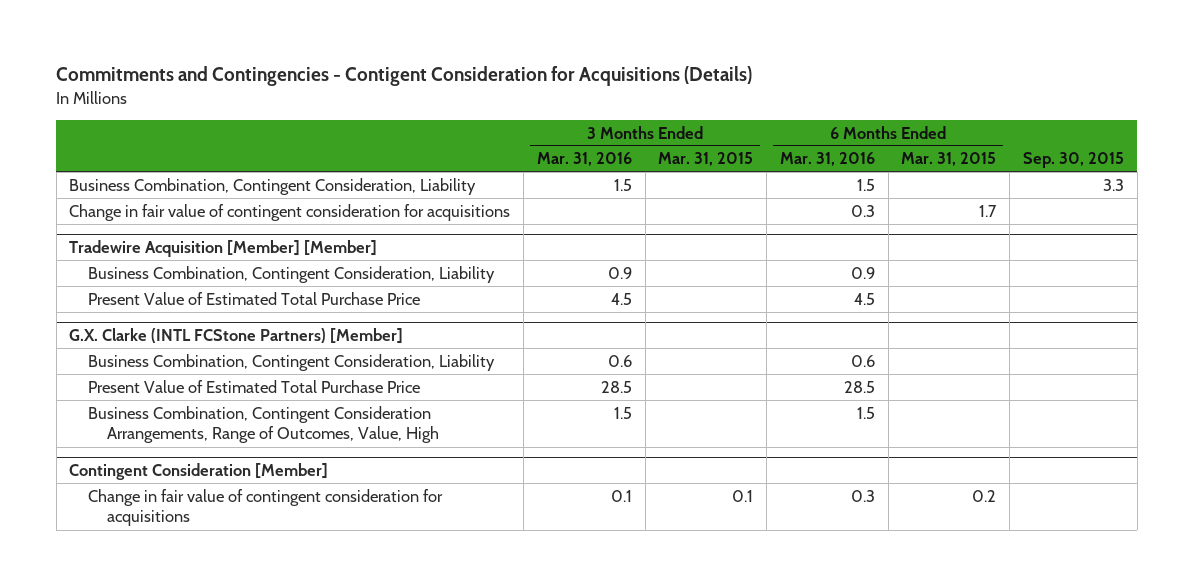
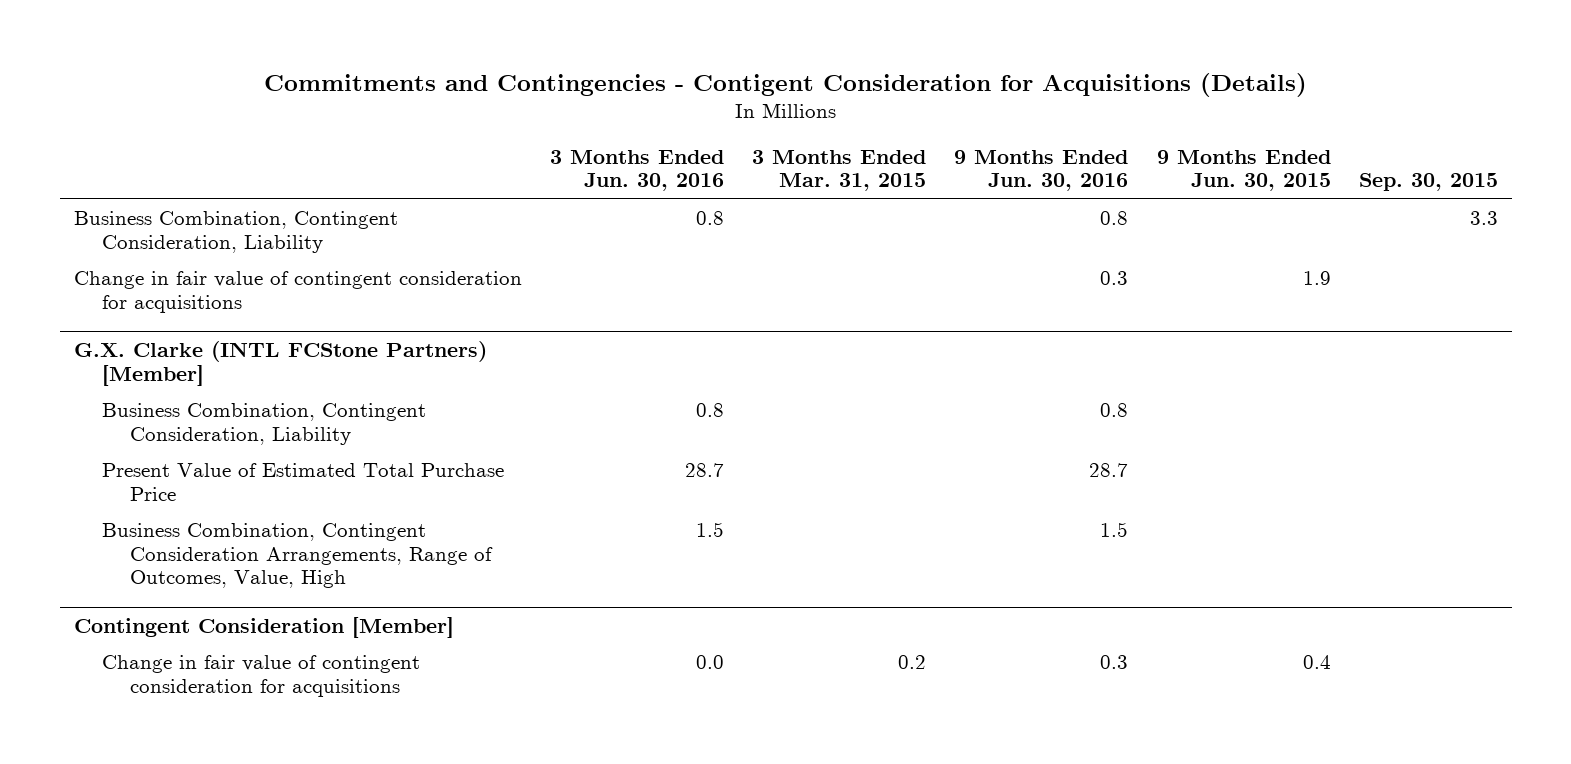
- | 3 Months Ended Mar. 31, 2016 | 3 Months Ended Mar. 31, 2015 | 6 Months Ended Mar. 31, 2016 | 6 Months Ended Mar. 31, 2015 | Sep. 30, 2015
+ | 3 Months Ended Jun. 30, 2016 | 3 Months Ended Mar. 31, 2015 | 9 Months Ended Jun. 30, 2016 | 9 Months Ended Jun. 30, 2015 | Sep. 30, 2015
- Tradewire Acquisition [Member] [Member]
- Business Combination, Contingent Consideration, Liability | 0.9 | | 0.9 | |
- Present Value of Estimated Total Purchase Price | 4.5 | | 4.5 | |
@ Contingent Consideration [Member]
- Change in fair value of contingent consideration for acquisitions | 0.1 | 0.1 | 0.3 | 0.2 |
+ Change in fair value of contingent consideration for acquisitions | 0.0 | 0.2 | 0.3 | 0.4 |

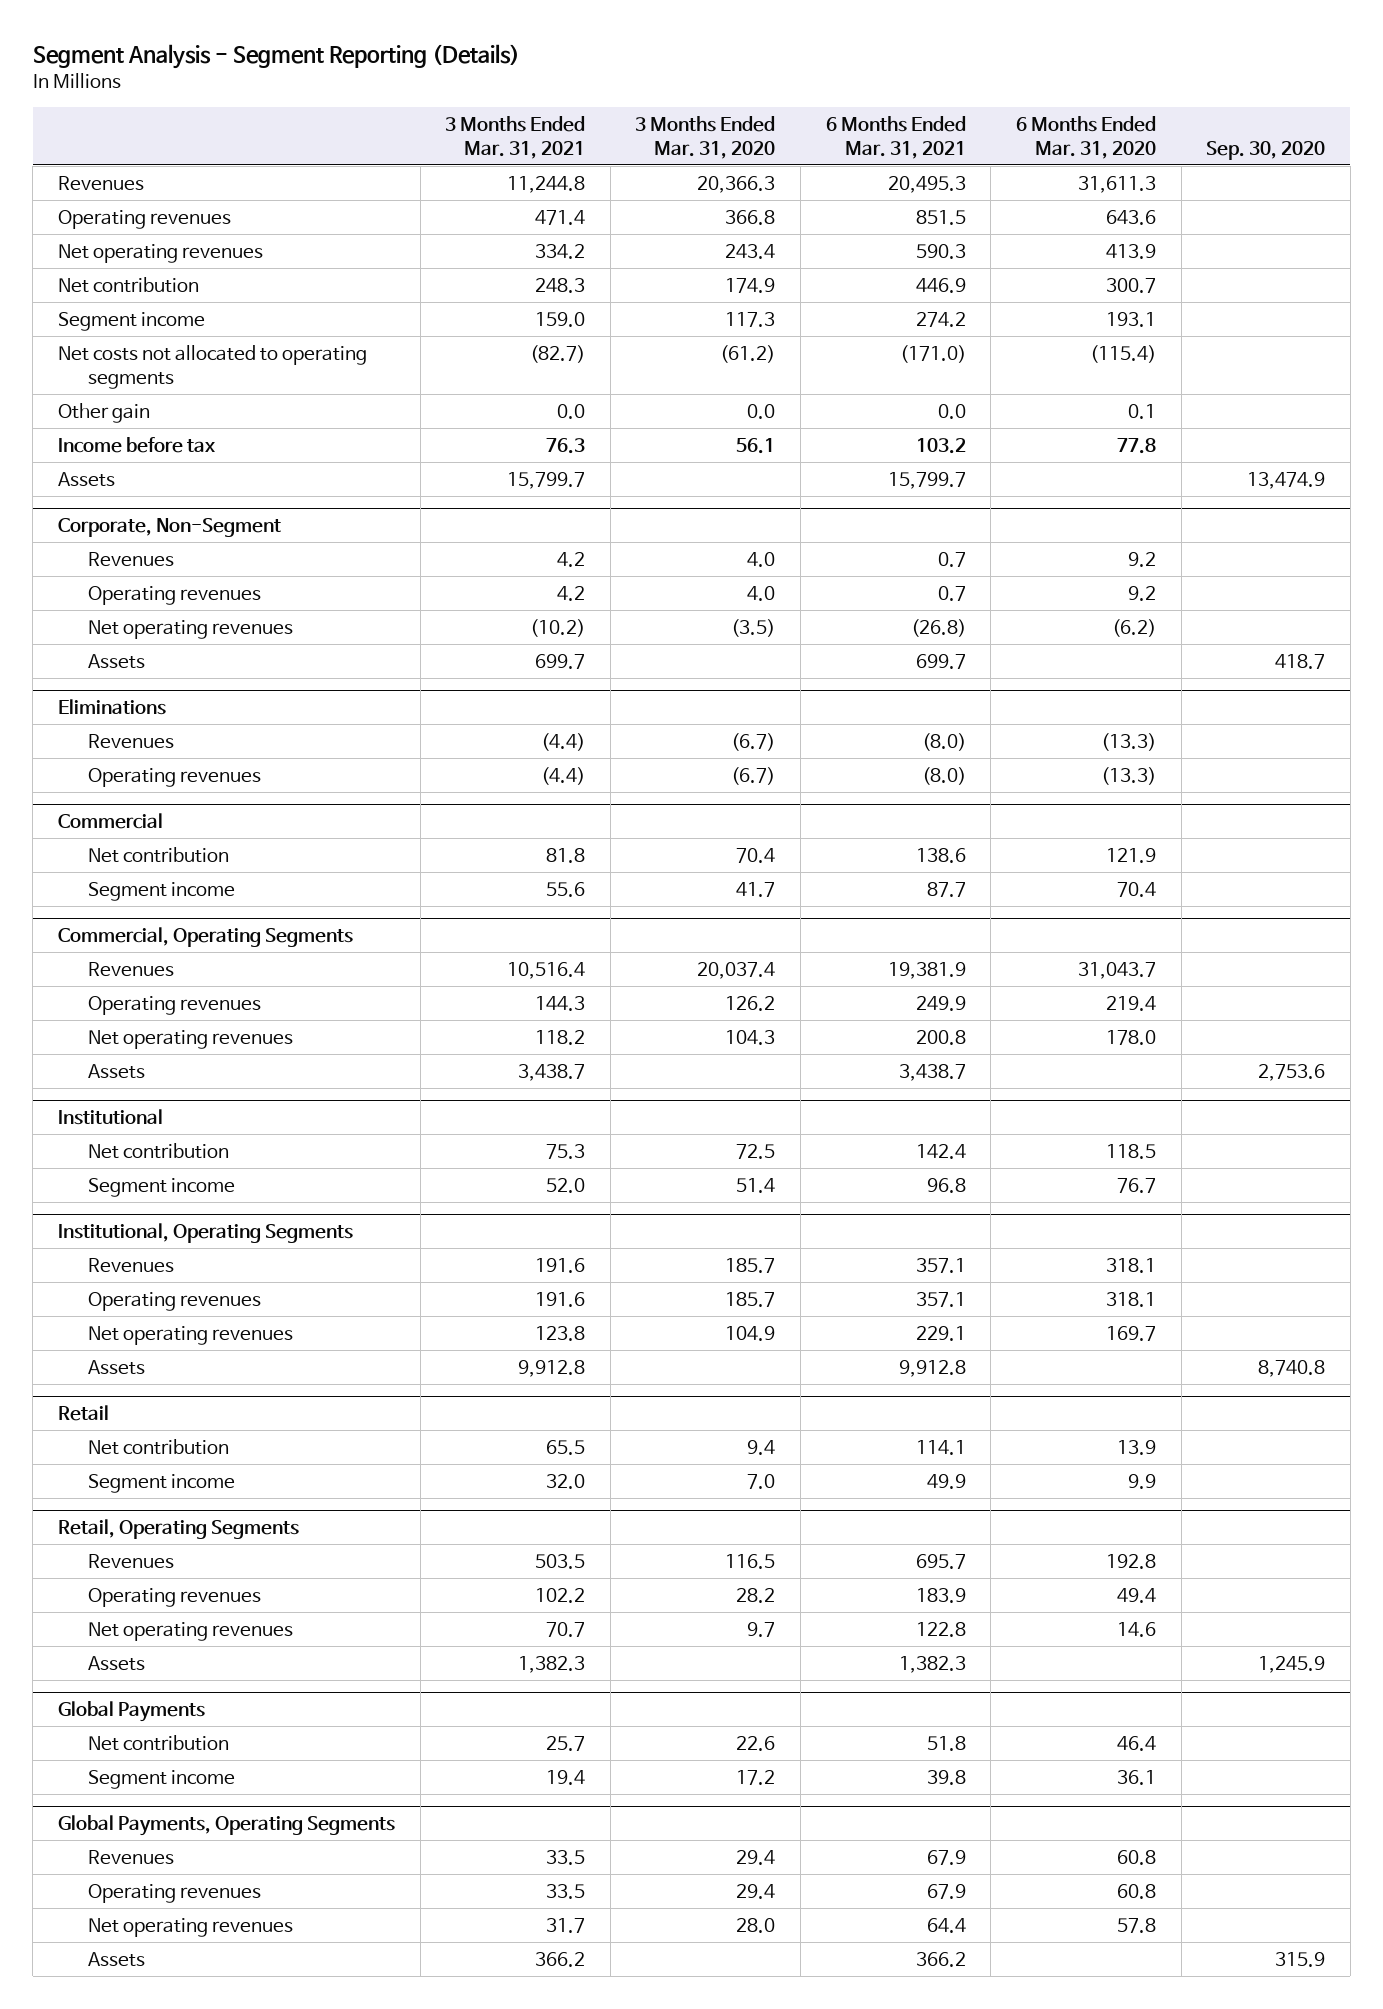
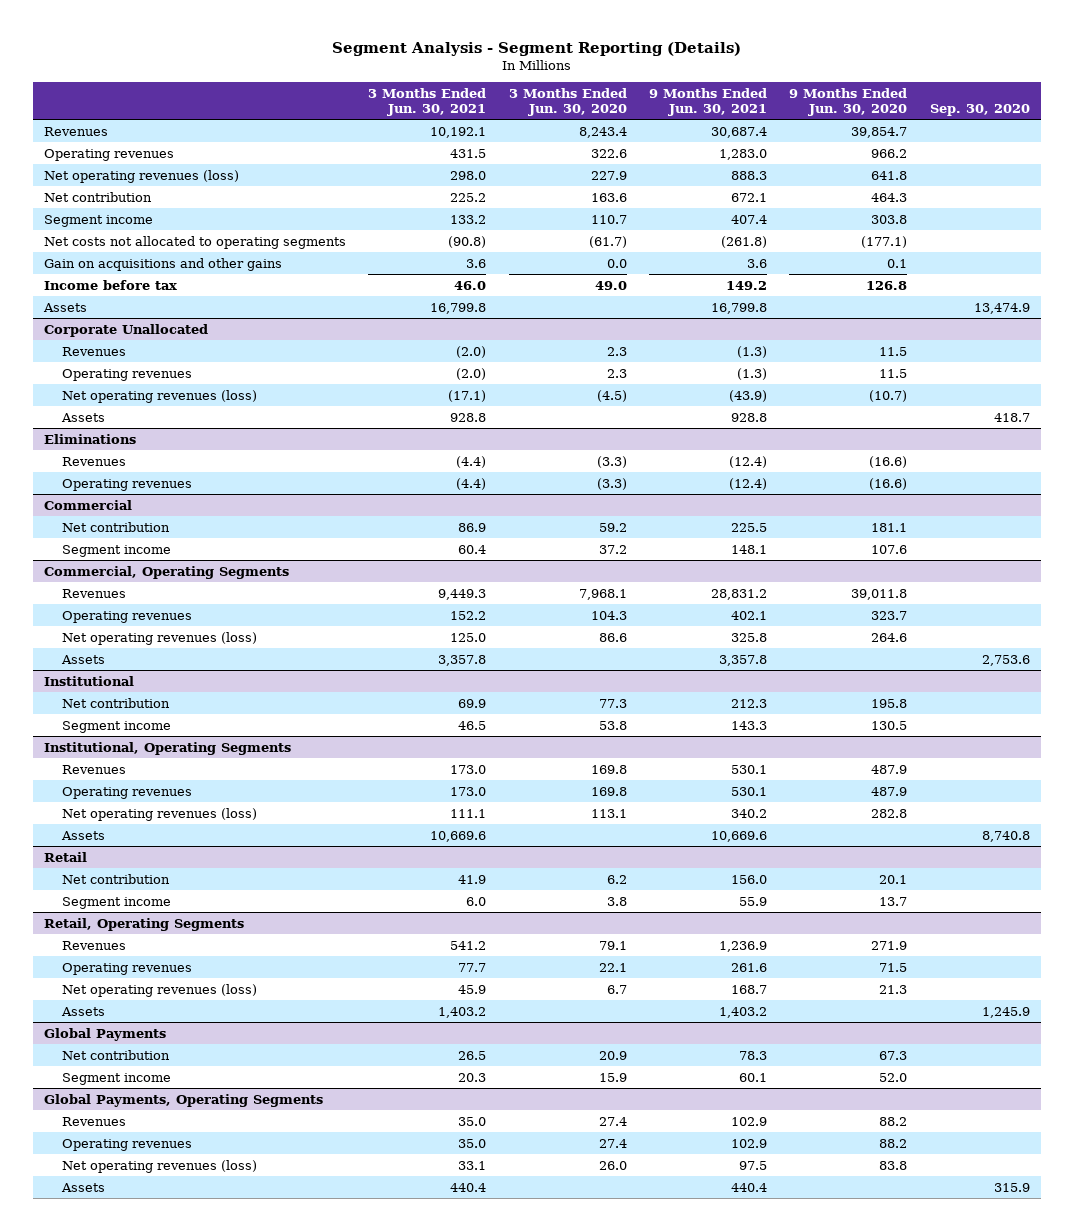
- | 3 Months Ended Mar. 31, 2021 | 3 Months Ended Mar. 31, 2020 | 6 Months Ended Mar. 31, 2021 | 6 Months Ended Mar. 31, 2020 | Sep. 30, 2020
+ | 3 Months Ended Jun. 30, 2021 | 3 Months Ended Jun. 30, 2020 | 9 Months Ended Jun. 30, 2021 | 9 Months Ended Jun. 30, 2020 | Sep. 30, 2020
- Net operating revenues | 334.2 | 243.4 | 590.3 | 413.9 |
+ Net operating revenues (loss) | 298.0 | 227.9 | 888.3 | 641.8 |
- Other gain | 0.0 | 0.0 | 0.0 | 0.1 |
+ Gain on acquisitions and other gains | 3.6 | 0.0 | 3.6 | 0.1 |
- Corporate, Non-Segment
+ Corporate Unallocated
- Net operating revenues | (10.2) | (3.5) | (26.8) | (6.2) |
+ Net operating revenues (loss) | (17.1) | (4.5) | (43.9) | (10.7) |
@ Commercial, Operating Segments
- Net operating revenues | 118.2 | 104.3 | 200.8 | 178.0 |
+ Net operating revenues (loss) | 125.0 | 86.6 | 325.8 | 264.6 |
@ Institutional, Operating Segments
- Net operating revenues | 123.8 | 104.9 | 229.1 | 169.7 |
+ Net operating revenues (loss) | 111.1 | 113.1 | 340.2 | 282.8 |
@ Retail, Operating Segments
- Net operating revenues | 70.7 | 9.7 | 122.8 | 14.6 |
+ Net operating revenues (loss) | 45.9 | 6.7 | 168.7 | 21.3 |
@ Global Payments, Operating Segments
- Net operating revenues | 31.7 | 28.0 | 64.4 | 57.8 |
+ Net operating revenues (loss) | 33.1 | 26.0 | 97.5 | 83.8 |

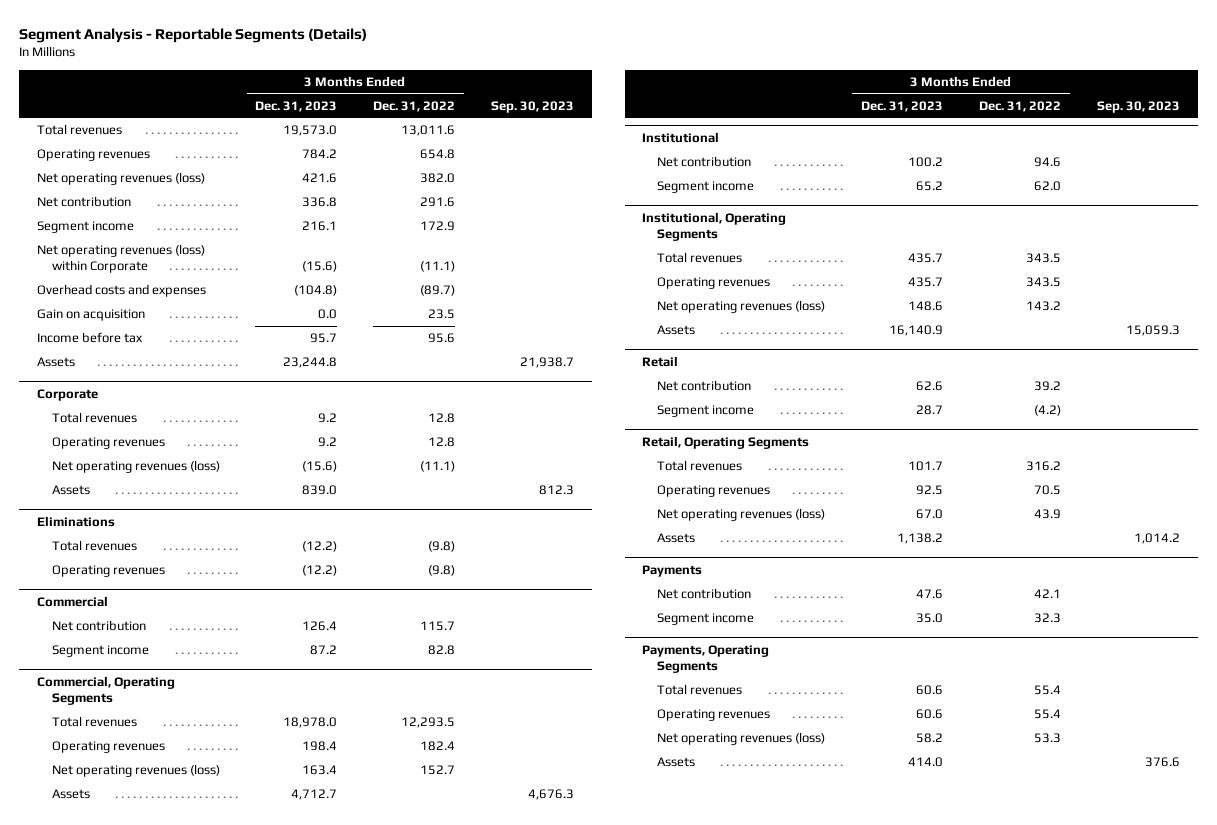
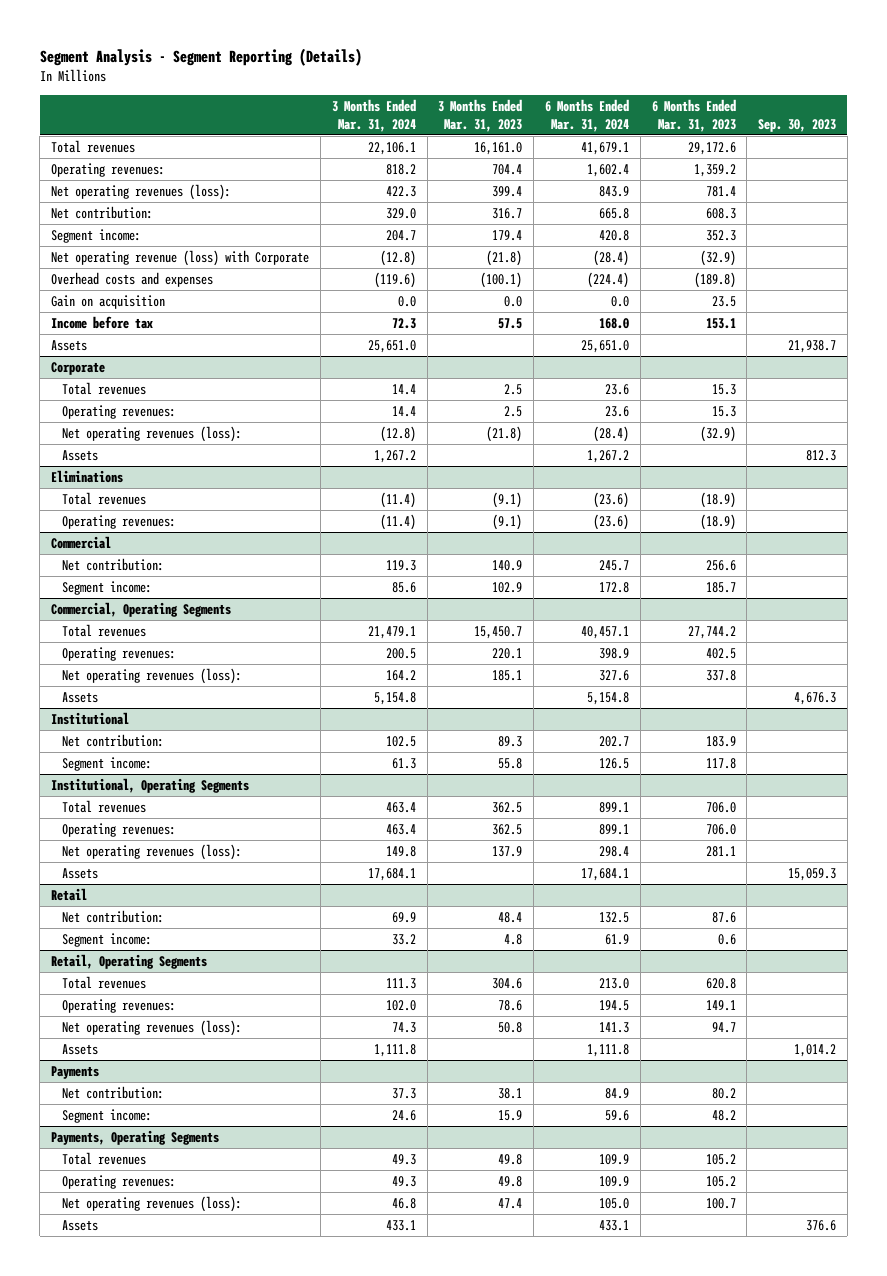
- Segment Analysis - Reportable Segments (Details)
+ Segment Analysis - Segment Reporting (Details)
- | 3 Months Ended Dec. 31, 2023 | 3 Months Ended Dec. 31, 2022 | Sep. 30, 2023
+ | 3 Months Ended Mar. 31, 2024 | 3 Months Ended Mar. 31, 2023 | 6 Months Ended Mar. 31, 2024 | 6 Months Ended Mar. 31, 2023 | Sep. 30, 2023
- Operating revenues | 784.2 | 654.8 |
- Net operating revenues (loss) | 421.6 | 382.0 |
- Net contribution | 336.8 | 291.6 |
- Segment income | 216.1 | 172.9 |
- Net operating revenues (loss) within Corporate | (15.6) | (11.1) |
+ Operating revenues: | 818.2 | 704.4 | 1,602.4 | 1,359.2 |
+ Net operating revenues (loss): | 422.3 | 399.4 | 843.9 | 781.4 |
+ Net contribution: | 329.0 | 316.7 | 665.8 | 608.3 |
+ Segment income: | 204.7 | 179.4 | 420.8 | 352.3 |
+ Net operating revenue (loss) with Corporate | (12.8) | (21.8) | (28.4) | (32.9) |
@ Corporate
- Operating revenues | 9.2 | 12.8 |
- Net operating revenues (loss) | (15.6) | (11.1) |
+ Operating revenues: | 14.4 | 2.5 | 23.6 | 15.3 |
+ Net operating revenues (loss): | (12.8) | (21.8) | (28.4) | (32.9) |
@ Eliminations
- Operating revenues | (12.2) | (9.8) |
+ Operating revenues: | (11.4) | (9.1) | (23.6) | (18.9) |
@ Commercial
- Net contribution | 126.4 | 115.7 |
- Segment income | 87.2 | 82.8 |
+ Net contribution: | 119.3 | 140.9 | 245.7 | 256.6 |
+ Segment income: | 85.6 | 102.9 | 172.8 | 185.7 |
@ Commercial, Operating Segments
- Operating revenues | 198.4 | 182.4 |
- Net operating revenues (loss) | 163.4 | 152.7 |
+ Operating revenues: | 200.5 | 220.1 | 398.9 | 402.5 |
+ Net operating revenues (loss): | 164.2 | 185.1 | 327.6 | 337.8 |
@ Institutional
- Net contribution | 100.2 | 94.6 |
- Segment income | 65.2 | 62.0 |
+ Net contribution: | 102.5 | 89.3 | 202.7 | 183.9 |
+ Segment income: | 61.3 | 55.8 | 126.5 | 117.8 |
@ Institutional, Operating Segments
- Operating revenues | 435.7 | 343.5 |
- Net operating revenues (loss) | 148.6 | 143.2 |
+ Operating revenues: | 463.4 | 362.5 | 899.1 | 706.0 |
+ Net operating revenues (loss): | 149.8 | 137.9 | 298.4 | 281.1 |
@ Retail
- Net contribution | 62.6 | 39.2 |
- Segment income | 28.7 | (4.2) |
+ Net contribution: | 69.9 | 48.4 | 132.5 | 87.6 |
+ Segment income: | 33.2 | 4.8 | 61.9 | 0.6 |
@ Retail, Operating Segments
- Operating revenues | 92.5 | 70.5 |
- Net operating revenues (loss) | 67.0 | 43.9 |
+ Operating revenues: | 102.0 | 78.6 | 194.5 | 149.1 |
+ Net operating revenues (loss): | 74.3 | 50.8 | 141.3 | 94.7 |
@ Payments
- Net contribution | 47.6 | 42.1 |
- Segment income | 35.0 | 32.3 |
+ Net contribution: | 37.3 | 38.1 | 84.9 | 80.2 |
+ Segment income: | 24.6 | 15.9 | 59.6 | 48.2 |
@ Payments, Operating Segments
- Operating revenues | 60.6 | 55.4 |
- Net operating revenues (loss) | 58.2 | 53.3 |
+ Operating revenues: | 49.3 | 49.8 | 109.9 | 105.2 |
+ Net operating revenues (loss): | 46.8 | 47.4 | 105.0 | 100.7 |

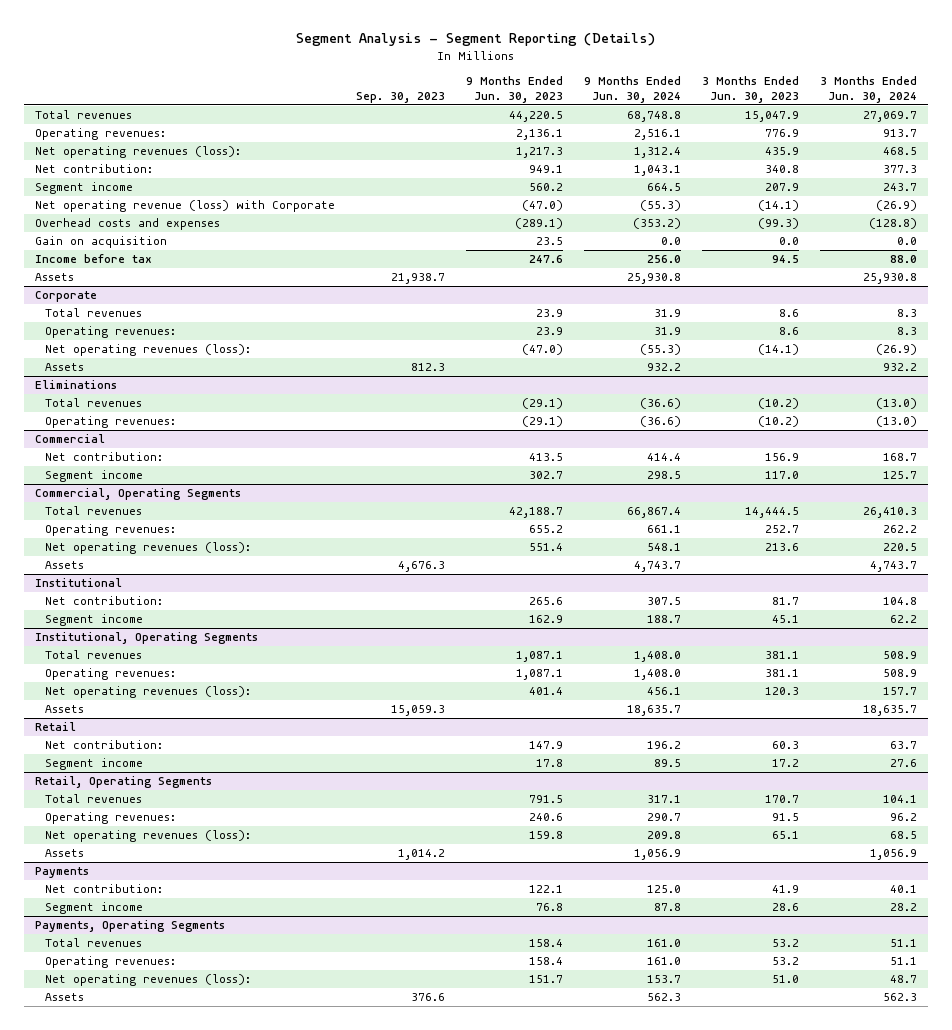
- | 3 Months Ended Mar. 31, 2024 | 3 Months Ended Mar. 31, 2023 | 6 Months Ended Mar. 31, 2024 | 6 Months Ended Mar. 31, 2023 | Sep. 30, 2023
+ | Sep. 30, 2023 | 9 Months Ended Jun. 30, 2023 | 9 Months Ended Jun. 30, 2024 | 3 Months Ended Jun. 30, 2023 | 3 Months Ended Jun. 30, 2024
- Segment income: | 204.7 | 179.4 | 420.8 | 352.3 |
+ Segment income | | 560.2 | 664.5 | 207.9 | 243.7
@ Commercial
- Segment income: | 85.6 | 102.9 | 172.8 | 185.7 |
+ Segment income | | 302.7 | 298.5 | 117.0 | 125.7
@ Institutional
- Segment income: | 61.3 | 55.8 | 126.5 | 117.8 |
+ Segment income | | 162.9 | 188.7 | 45.1 | 62.2
@ Retail
- Segment income: | 33.2 | 4.8 | 61.9 | 0.6 |
+ Segment income | | 17.8 | 89.5 | 17.2 | 27.6
@ Payments
- Segment income: | 24.6 | 15.9 | 59.6 | 48.2 |
+ Segment income | | 76.8 | 87.8 | 28.6 | 28.2

